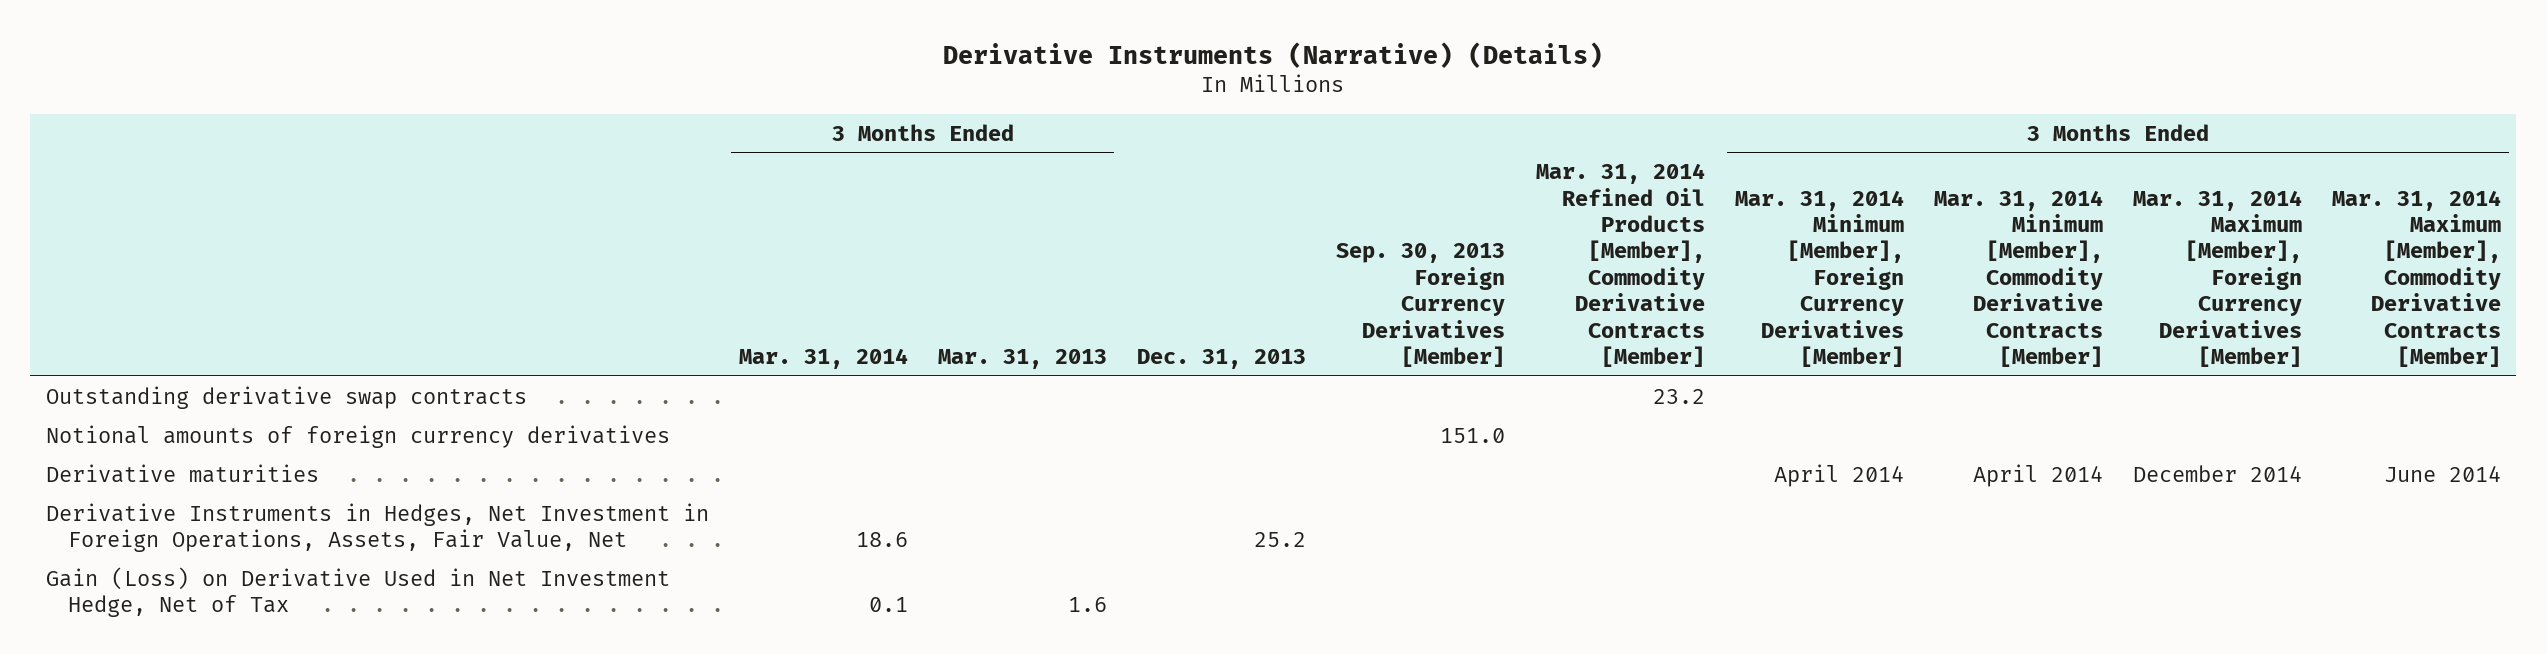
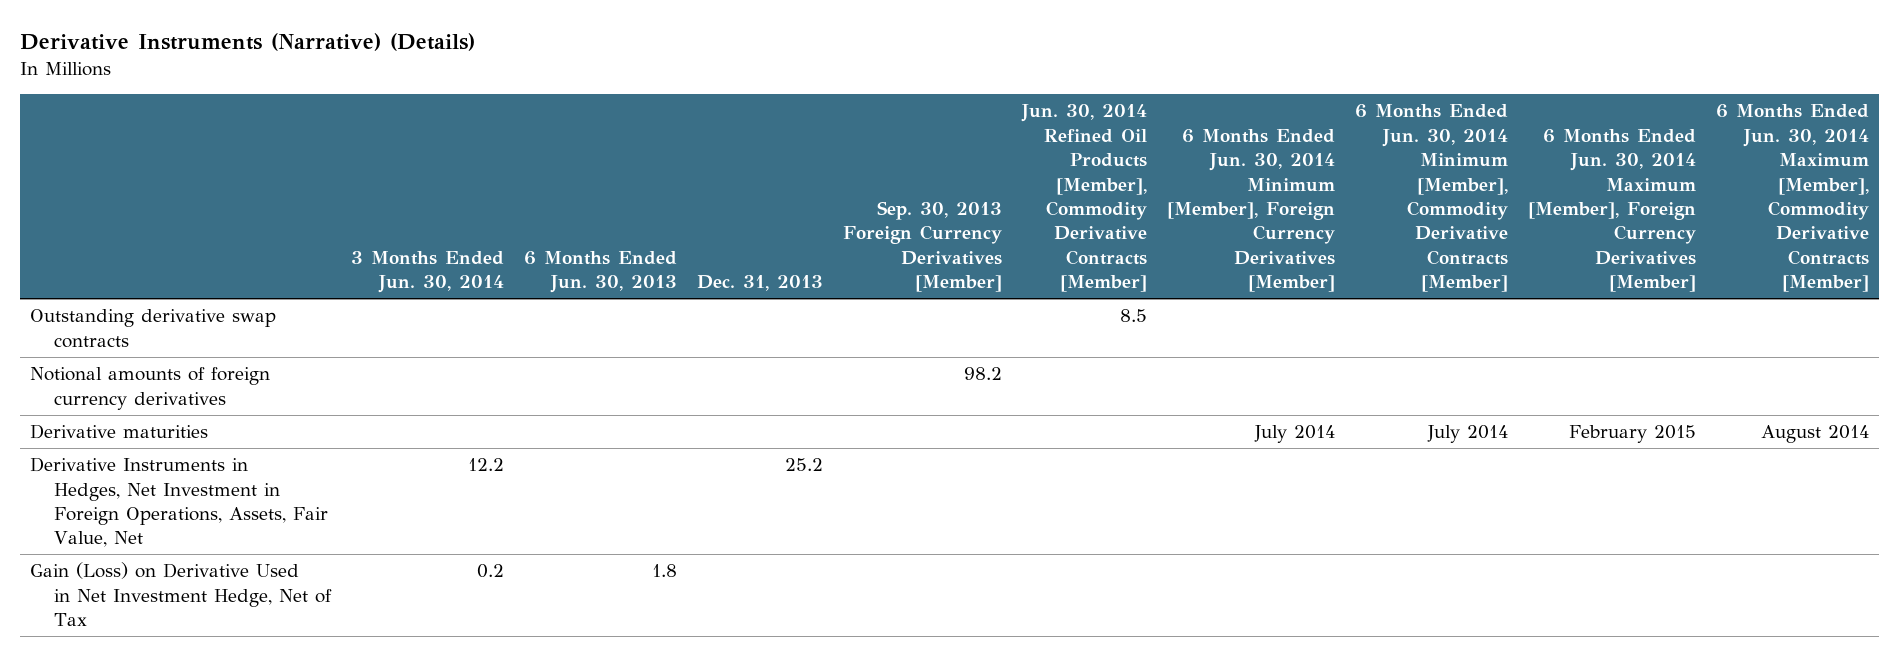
- | 3 Months Ended Mar. 31, 2014 | 3 Months Ended Mar. 31, 2013 | Dec. 31, 2013 | Sep. 30, 2013 Foreign Currency Derivatives [Member] | Mar. 31, 2014 Refined Oil Products [Member], Commodity Derivative Contracts [Member] | 3 Months Ended Mar. 31, 2014 Minimum [Member], Foreign Currency Derivatives [Member] | 3 Months Ended Mar. 31, 2014 Minimum [Member], Commodity Derivative Contracts [Member] | 3 Months Ended Mar. 31, 2014 Maximum [Member], Foreign Currency Derivatives [Member] | 3 Months Ended Mar. 31, 2014 Maximum [Member], Commodity Derivative Contracts [Member]
+ | 3 Months Ended Jun. 30, 2014 | 6 Months Ended Jun. 30, 2013 | Dec. 31, 2013 | Sep. 30, 2013 Foreign Currency Derivatives [Member] | Jun. 30, 2014 Refined Oil Products [Member], Commodity Derivative Contracts [Member] | 6 Months Ended Jun. 30, 2014 Minimum [Member], Foreign Currency Derivatives [Member] | 6 Months Ended Jun. 30, 2014 Minimum [Member], Commodity Derivative Contracts [Member] | 6 Months Ended Jun. 30, 2014 Maximum [Member], Foreign Currency Derivatives [Member] | 6 Months Ended Jun. 30, 2014 Maximum [Member], Commodity Derivative Contracts [Member]
- Notional amounts of foreign currency derivatives | | | | 151.0 | | | | |
+ Notional amounts of foreign currency derivatives | | | | 98.2 | | | | |

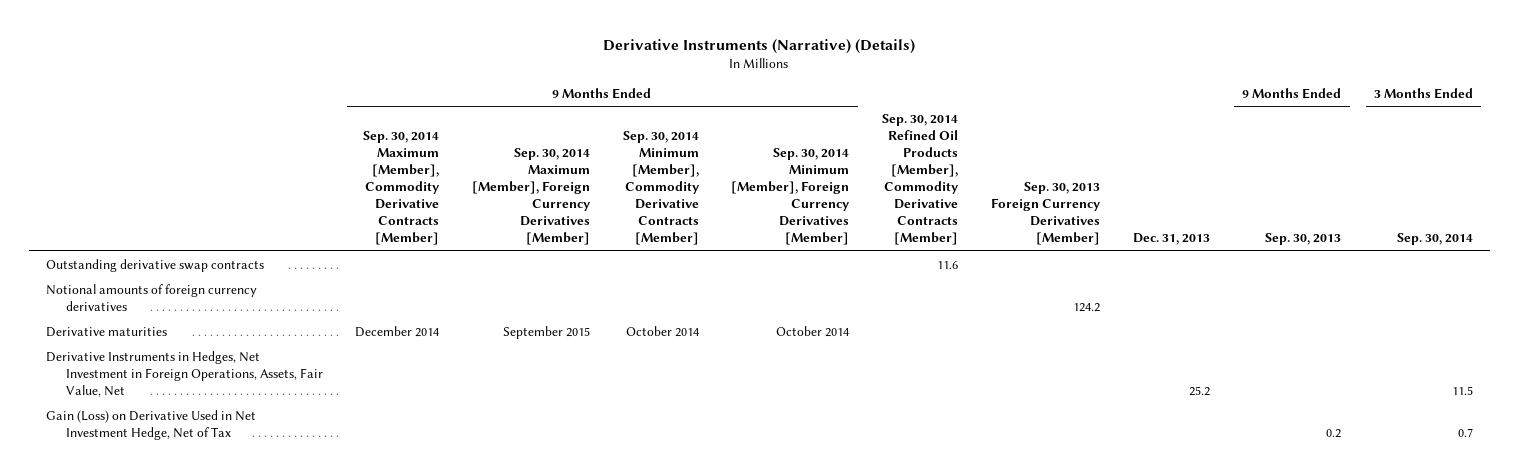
- | 3 Months Ended Jun. 30, 2014 | 6 Months Ended Jun. 30, 2013 | Dec. 31, 2013 | Sep. 30, 2013 Foreign Currency Derivatives [Member] | Jun. 30, 2014 Refined Oil Products [Member], Commodity Derivative Contracts [Member] | 6 Months Ended Jun. 30, 2014 Minimum [Member], Foreign Currency Derivatives [Member] | 6 Months Ended Jun. 30, 2014 Minimum [Member], Commodity Derivative Contracts [Member] | 6 Months Ended Jun. 30, 2014 Maximum [Member], Foreign Currency Derivatives [Member] | 6 Months Ended Jun. 30, 2014 Maximum [Member], Commodity Derivative Contracts [Member]
+ | 9 Months Ended Sep. 30, 2014 Maximum [Member], Commodity Derivative Contracts [Member] | 9 Months Ended Sep. 30, 2014 Maximum [Member], Foreign Currency Derivatives [Member] | 9 Months Ended Sep. 30, 2014 Minimum [Member], Commodity Derivative Contracts [Member] | 9 Months Ended Sep. 30, 2014 Minimum [Member], Foreign Currency Derivatives [Member] | Sep. 30, 2014 Refined Oil Products [Member], Commodity Derivative Contracts [Member] | Sep. 30, 2013 Foreign Currency Derivatives [Member] | Dec. 31, 2013 | 9 Months Ended Sep. 30, 2013 | 3 Months Ended Sep. 30, 2014
- Notional amounts of foreign currency derivatives | | | | 98.2 | | | | |
+ Notional amounts of foreign currency derivatives | | | | | | 124.2 | | |

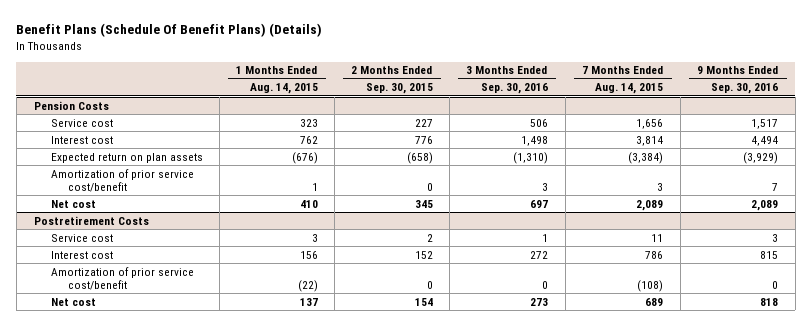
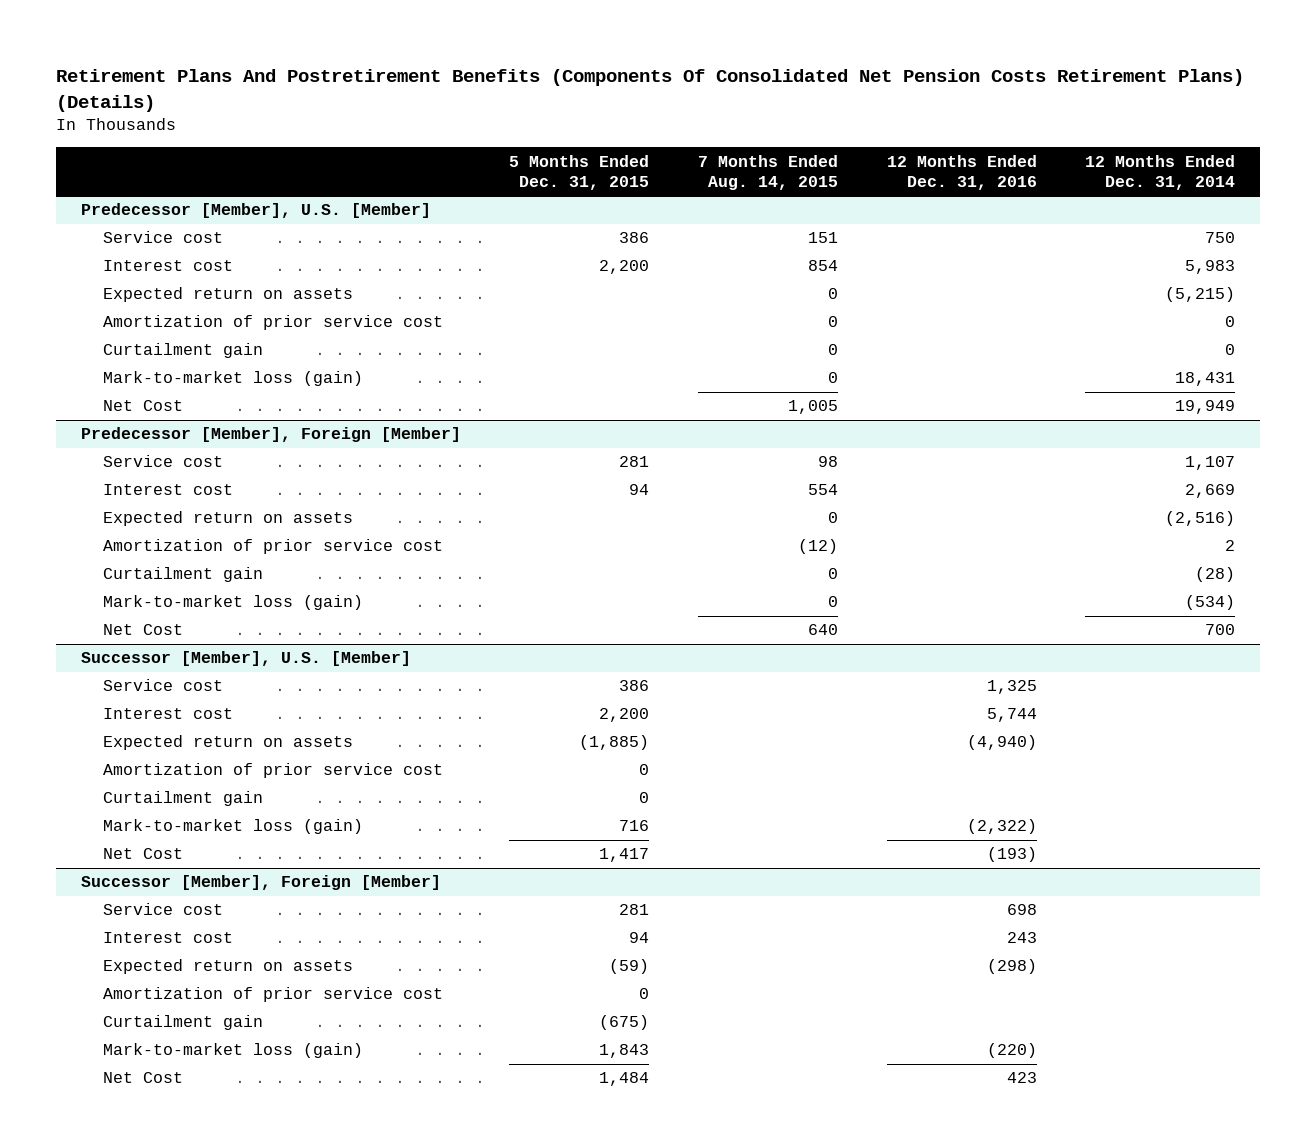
- Benefit Plans (Schedule Of Benefit Plans) (Details)
+ Retirement Plans And Postretirement Benefits (Components Of Consolidated Net Pension Costs Retirement Plans) (Details)
- | 1 Months Ended Aug. 14, 2015 | 2 Months Ended Sep. 30, 2015 | 3 Months Ended Sep. 30, 2016 | 7 Months Ended Aug. 14, 2015 | 9 Months Ended Sep. 30, 2016
+ | 5 Months Ended Dec. 31, 2015 | 7 Months Ended Aug. 14, 2015 | 12 Months Ended Dec. 31, 2016 | 12 Months Ended Dec. 31, 2014
- Pension Costs
- Service cost | 323 | 227 | 506 | 1,656 | 1,517
- Interest cost | 762 | 776 | 1,498 | 3,814 | 4,494
- Expected return on plan assets | (676) | (658) | (1,310) | (3,384) | (3,929)
- Amortization of prior service cost/benefit | 1 | 0 | 3 | 3 | 7
- Net cost | 410 | 345 | 697 | 2,089 | 2,089
- Postretirement Costs
- Service cost | 3 | 2 | 1 | 11 | 3
- Interest cost | 156 | 152 | 272 | 786 | 815
- Amortization of prior service cost/benefit | (22) | 0 | 0 | (108) | 0
- Net cost | 137 | 154 | 273 | 689 | 818
+ Predecessor [Member], U.S. [Member]
+ Service cost | 386 | 151 | | 750
+ Interest cost | 2,200 | 854 | | 5,983
+ Expected return on assets | | 0 | | (5,215)
+ Amortization of prior service cost | | 0 | | 0
+ Curtailment gain | | 0 | | 0
+ Mark-to-market loss (gain) | | 0 | | 18,431
+ Net Cost | | 1,005 | | 19,949
+ Predecessor [Member], Foreign [Member]
+ Service cost | 281 | 98 | | 1,107
+ Interest cost | 94 | 554 | | 2,669
+ Expected return on assets | | 0 | | (2,516)
+ Amortization of prior service cost | | (12) | | 2
+ Curtailment gain | | 0 | | (28)
+ Mark-to-market loss (gain) | | 0 | | (534)
+ Net Cost | | 640 | | 700
+ Successor [Member], U.S. [Member]
+ Service cost | 386 | | 1,325 |
+ Interest cost | 2,200 | | 5,744 |
+ Expected return on assets | (1,885) | | (4,940) |
+ Amortization of prior service cost | 0 | | |
+ Curtailment gain | 0 | | |
+ Mark-to-market loss (gain) | 716 | | (2,322) |
+ Net Cost | 1,417 | | (193) |
+ Successor [Member], Foreign [Member]
+ Service cost | 281 | | 698 |
+ Interest cost | 94 | | 243 |
+ Expected return on assets | (59) | | (298) |
+ Amortization of prior service cost | 0 | | |
+ Curtailment gain | (675) | | |
+ Mark-to-market loss (gain) | 1,843 | | (220) |
+ Net Cost | 1,484 | | 423 |

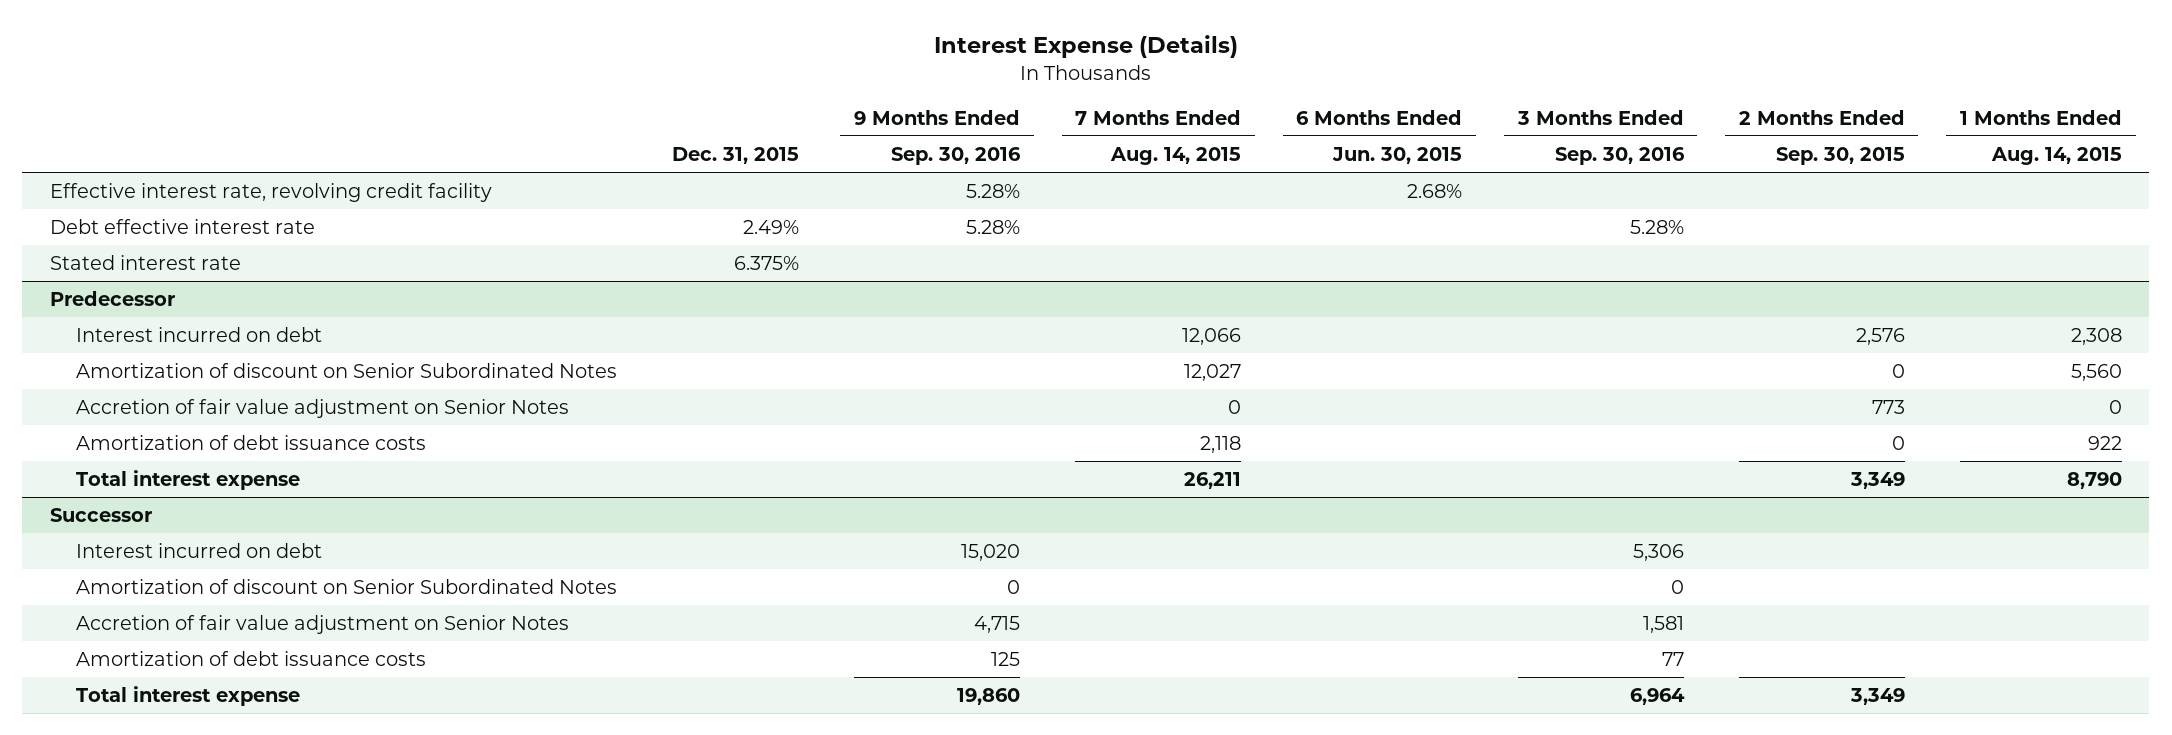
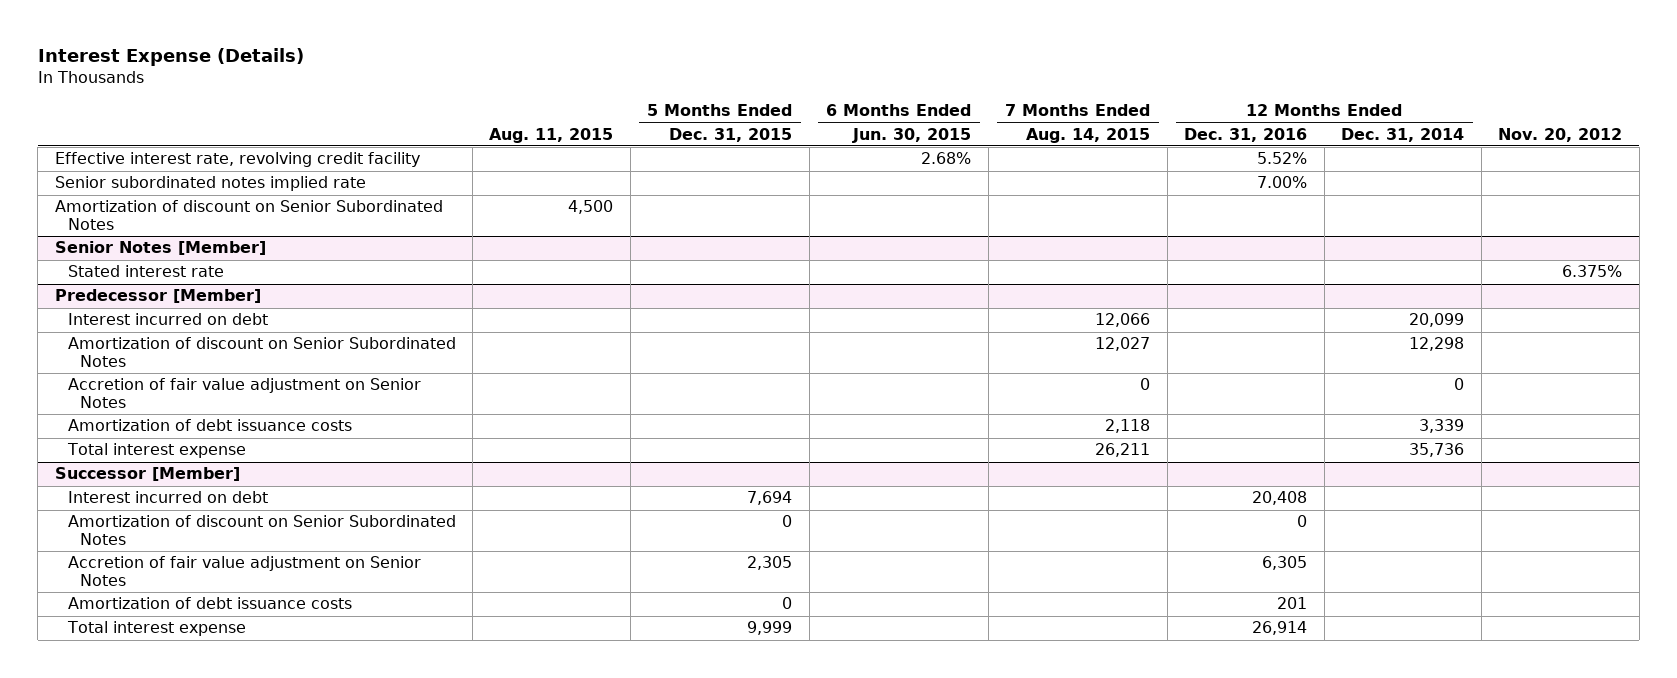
- | Dec. 31, 2015 | 9 Months Ended Sep. 30, 2016 | 7 Months Ended Aug. 14, 2015 | 6 Months Ended Jun. 30, 2015 | 3 Months Ended Sep. 30, 2016 | 2 Months Ended Sep. 30, 2015 | 1 Months Ended Aug. 14, 2015
+ | Aug. 11, 2015 | 5 Months Ended Dec. 31, 2015 | 6 Months Ended Jun. 30, 2015 | 7 Months Ended Aug. 14, 2015 | 12 Months Ended Dec. 31, 2016 | 12 Months Ended Dec. 31, 2014 | Nov. 20, 2012
- Debt effective interest rate | 2.49% | 5.28% | | | 5.28% | |
- Stated interest rate | 6.375% | | | | | |
- Predecessor
+ Senior subordinated notes implied rate | | | | | 7.00% | |
+ Amortization of discount on Senior Subordinated Notes | 4,500 | | | | | |
+ Senior Notes [Member]
+ Stated interest rate | | | | | | | 6.375%
+ Predecessor [Member]
- Successor
+ Successor [Member]

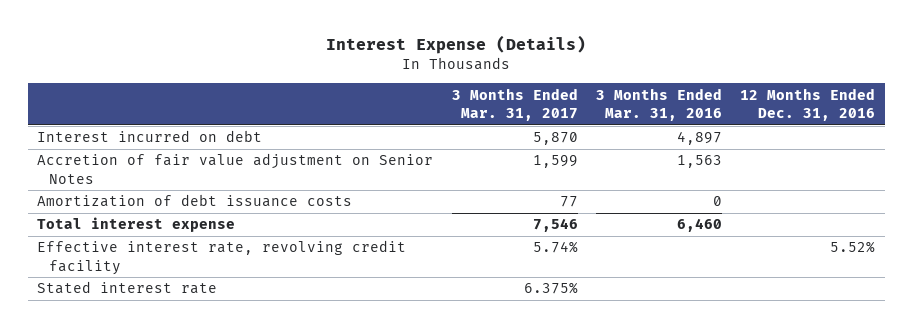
- | Aug. 11, 2015 | 5 Months Ended Dec. 31, 2015 | 6 Months Ended Jun. 30, 2015 | 7 Months Ended Aug. 14, 2015 | 12 Months Ended Dec. 31, 2016 | 12 Months Ended Dec. 31, 2014 | Nov. 20, 2012
+ | 3 Months Ended Mar. 31, 2017 | 3 Months Ended Mar. 31, 2016 | 12 Months Ended Dec. 31, 2016
+ Interest incurred on debt | 5,870 | 4,897 |
+ Accretion of fair value adjustment on Senior Notes | 1,599 | 1,563 |
+ Amortization of debt issuance costs | 77 | 0 |
+ Total interest expense | 7,546 | 6,460 |
- Senior subordinated notes implied rate | | | | | 7.00% | |
- Amortization of discount on Senior Subordinated Notes | 4,500 | | | | | |
- Senior Notes [Member]
- Stated interest rate | | | | | | | 6.375%
- Predecessor [Member]
- Interest incurred on debt | | | | 12,066 | | 20,099 |
- Amortization of discount on Senior Subordinated Notes | | | | 12,027 | | 12,298 |
- Accretion of fair value adjustment on Senior Notes | | | | 0 | | 0 |
- Amortization of debt issuance costs | | | | 2,118 | | 3,339 |
- Total interest expense | | | | 26,211 | | 35,736 |
- Successor [Member]
- Interest incurred on debt | | 7,694 | | | 20,408 | |
- Amortization of discount on Senior Subordinated Notes | | 0 | | | 0 | |
- Accretion of fair value adjustment on Senior Notes | | 2,305 | | | 6,305 | |
- Amortization of debt issuance costs | | 0 | | | 201 | |
- Total interest expense | | 9,999 | | | 26,914 | |
+ Stated interest rate | 6.375% | |

